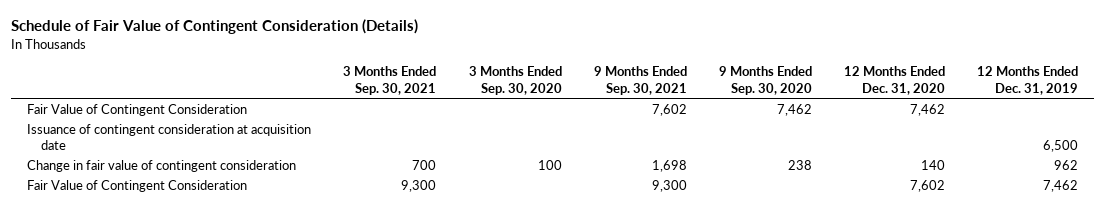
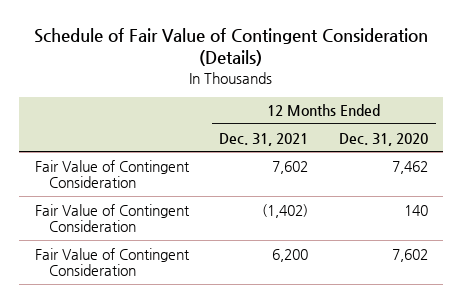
- | 3 Months Ended Sep. 30, 2021 | 3 Months Ended Sep. 30, 2020 | 9 Months Ended Sep. 30, 2021 | 9 Months Ended Sep. 30, 2020 | 12 Months Ended Dec. 31, 2020 | 12 Months Ended Dec. 31, 2019
+ | 12 Months Ended Dec. 31, 2021 | 12 Months Ended Dec. 31, 2020
- Issuance of contingent consideration at acquisition date | | | | | | 6,500
- Change in fair value of contingent consideration | 700 | 100 | 1,698 | 238 | 140 | 962
+ Fair Value of Contingent Consideration | (1,402) | 140

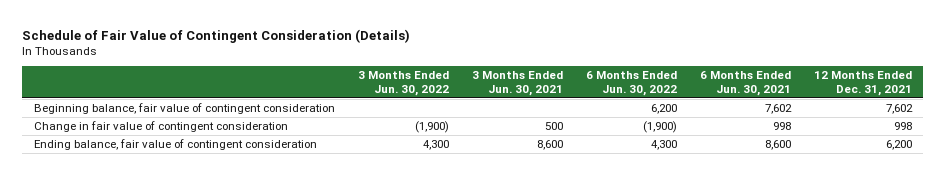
- | 12 Months Ended Dec. 31, 2021 | 12 Months Ended Dec. 31, 2020
+ | 3 Months Ended Jun. 30, 2022 | 3 Months Ended Jun. 30, 2021 | 6 Months Ended Jun. 30, 2022 | 6 Months Ended Jun. 30, 2021 | 12 Months Ended Dec. 31, 2021
- Fair Value of Contingent Consideration | 7,602 | 7,462
- Fair Value of Contingent Consideration | (1,402) | 140
- Fair Value of Contingent Consideration | 6,200 | 7,602
+ Beginning balance, fair value of contingent consideration | | | 6,200 | 7,602 | 7,602
+ Change in fair value of contingent consideration | (1,900) | 500 | (1,900) | 998 | 998
+ Ending balance, fair value of contingent consideration | 4,300 | 8,600 | 4,300 | 8,600 | 6,200

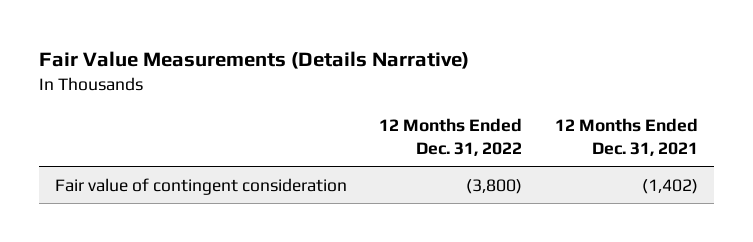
- Schedule of Fair Value of Contingent Consideration (Details)
+ Fair Value Measurements (Details Narrative)
- | 3 Months Ended Jun. 30, 2022 | 3 Months Ended Jun. 30, 2021 | 6 Months Ended Jun. 30, 2022 | 6 Months Ended Jun. 30, 2021 | 12 Months Ended Dec. 31, 2021
+ | 12 Months Ended Dec. 31, 2022 | 12 Months Ended Dec. 31, 2021
- Beginning balance, fair value of contingent consideration | | | 6,200 | 7,602 | 7,602
- Change in fair value of contingent consideration | (1,900) | 500 | (1,900) | 998 | 998
- Ending balance, fair value of contingent consideration | 4,300 | 8,600 | 4,300 | 8,600 | 6,200
+ Fair value of contingent consideration | (3,800) | (1,402)

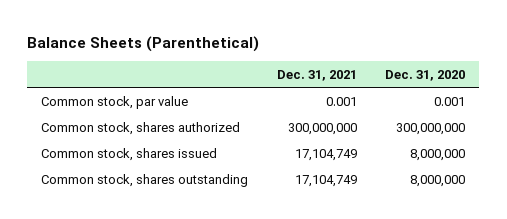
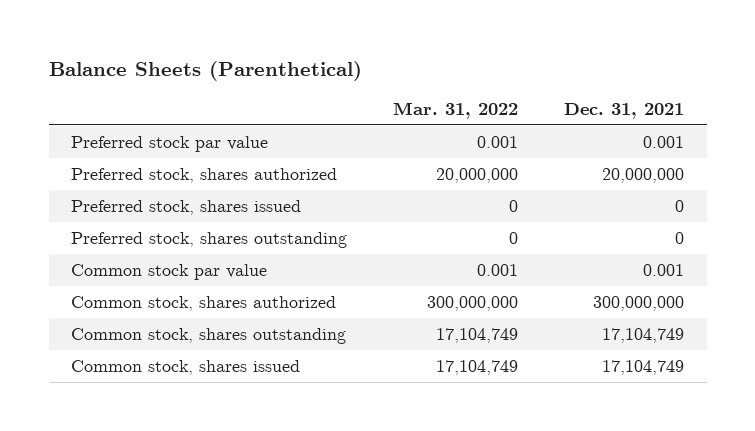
- | Dec. 31, 2021 | Dec. 31, 2020
+ | Mar. 31, 2022 | Dec. 31, 2021
- Common stock, par value | 0.001 | 0.001
+ Preferred stock par value | 0.001 | 0.001
+ Preferred stock, shares authorized | 20,000,000 | 20,000,000
+ Preferred stock, shares issued | 0 | 0
+ Preferred stock, shares outstanding | 0 | 0
+ Common stock par value | 0.001 | 0.001
moved down: Common stock, shares issued | 17,104,749 | 17,104,749

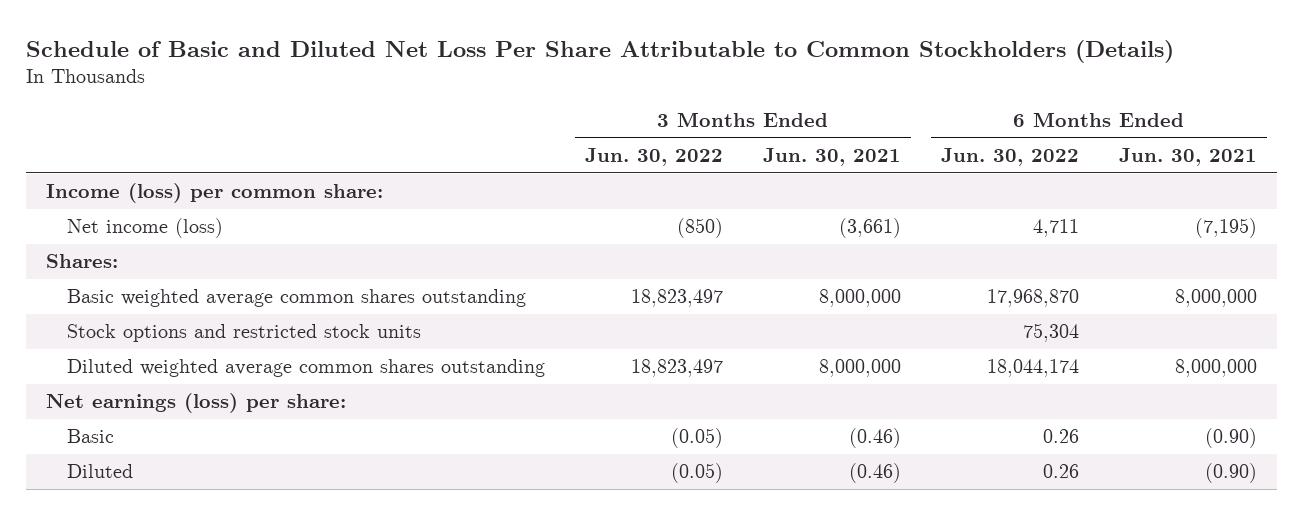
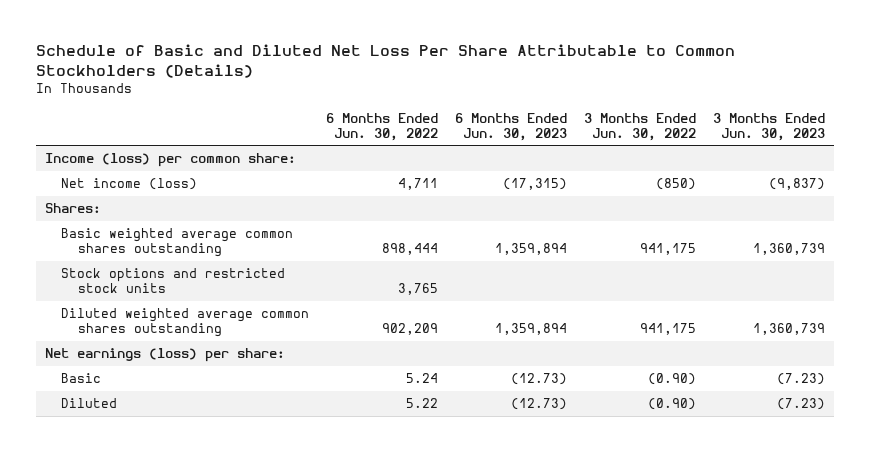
- | 3 Months Ended Jun. 30, 2022 | 3 Months Ended Jun. 30, 2021 | 6 Months Ended Jun. 30, 2022 | 6 Months Ended Jun. 30, 2021
+ | 6 Months Ended Jun. 30, 2022 | 6 Months Ended Jun. 30, 2023 | 3 Months Ended Jun. 30, 2022 | 3 Months Ended Jun. 30, 2023
- Basic weighted average common shares outstanding | 18,823,497 | 8,000,000 | 17,968,870 | 8,000,000
- Stock options and restricted stock units | | | 75,304 |
- Diluted weighted average common shares outstanding | 18,823,497 | 8,000,000 | 18,044,174 | 8,000,000
+ Basic weighted average common shares outstanding | 898,444 | 1,359,894 | 941,175 | 1,360,739
+ Stock options and restricted stock units | 3,765 | | |
+ Diluted weighted average common shares outstanding | 902,209 | 1,359,894 | 941,175 | 1,360,739
- Basic | (0.05) | (0.46) | 0.26 | (0.90)
- Diluted | (0.05) | (0.46) | 0.26 | (0.90)
+ Basic | 5.24 | (12.73) | (0.90) | (7.23)
+ Diluted | 5.22 | (12.73) | (0.90) | (7.23)

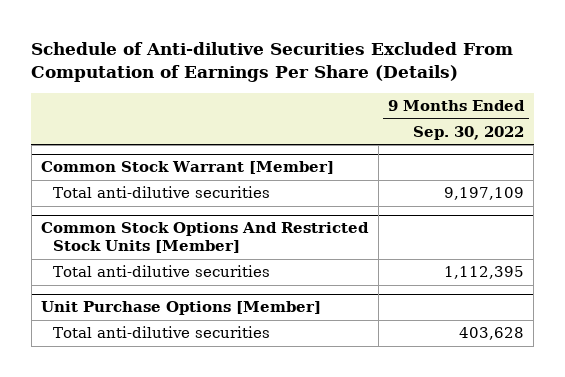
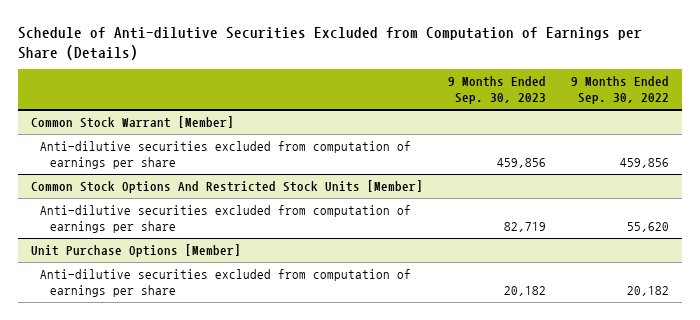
- Schedule of Anti-dilutive Securities Excluded From Computation of Earnings Per Share (Details)
+ Schedule of Anti-dilutive Securities Excluded from Computation of Earnings per Share (Details)
- | 9 Months Ended Sep. 30, 2022
+ | 9 Months Ended Sep. 30, 2023 | 9 Months Ended Sep. 30, 2022
@ Common Stock Warrant [Member]
- Total anti-dilutive securities | 9,197,109
+ Anti-dilutive securities excluded from computation of earnings per share | 459,856 | 459,856
@ Common Stock Options And Restricted Stock Units [Member]
- Total anti-dilutive securities | 1,112,395
+ Anti-dilutive securities excluded from computation of earnings per share | 82,719 | 55,620
@ Unit Purchase Options [Member]
- Total anti-dilutive securities | 403,628
+ Anti-dilutive securities excluded from computation of earnings per share | 20,182 | 20,182

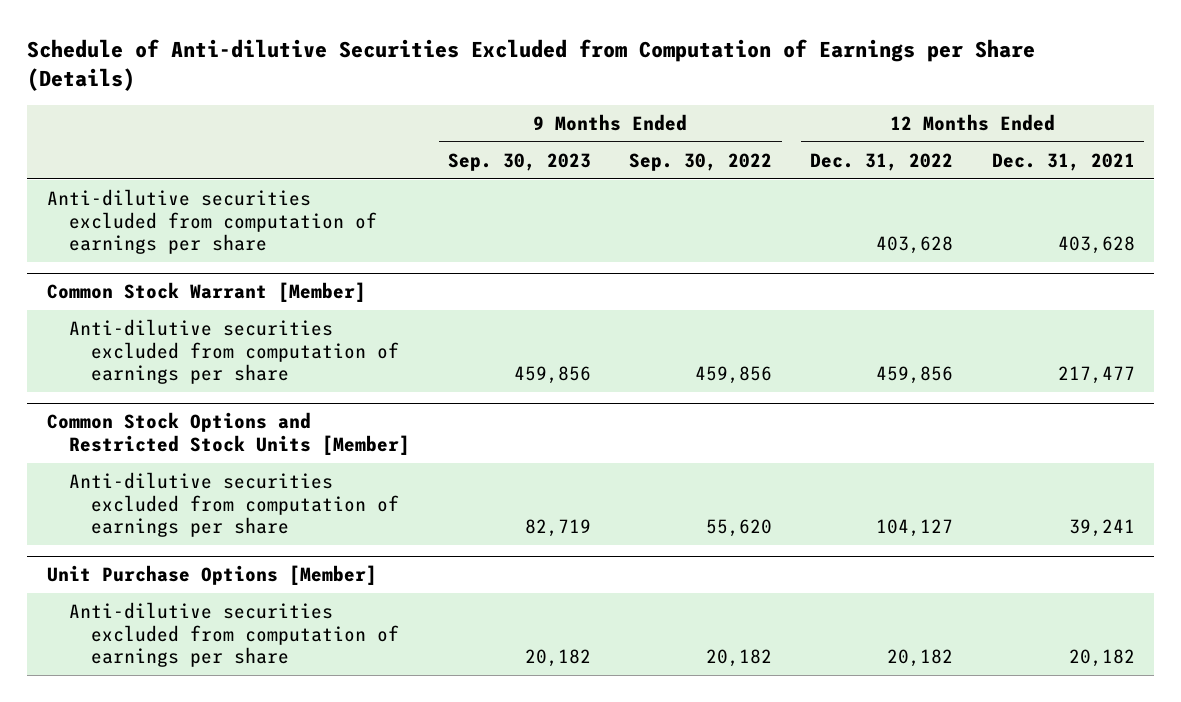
- | 9 Months Ended Sep. 30, 2023 | 9 Months Ended Sep. 30, 2022
+ | 9 Months Ended Sep. 30, 2023 | 9 Months Ended Sep. 30, 2022 | 12 Months Ended Dec. 31, 2022 | 12 Months Ended Dec. 31, 2021
+ Anti-dilutive securities excluded from computation of earnings per share | | | 403,628 | 403,628
- Common Stock Options And Restricted Stock Units [Member]
+ Common Stock Options and Restricted Stock Units [Member]

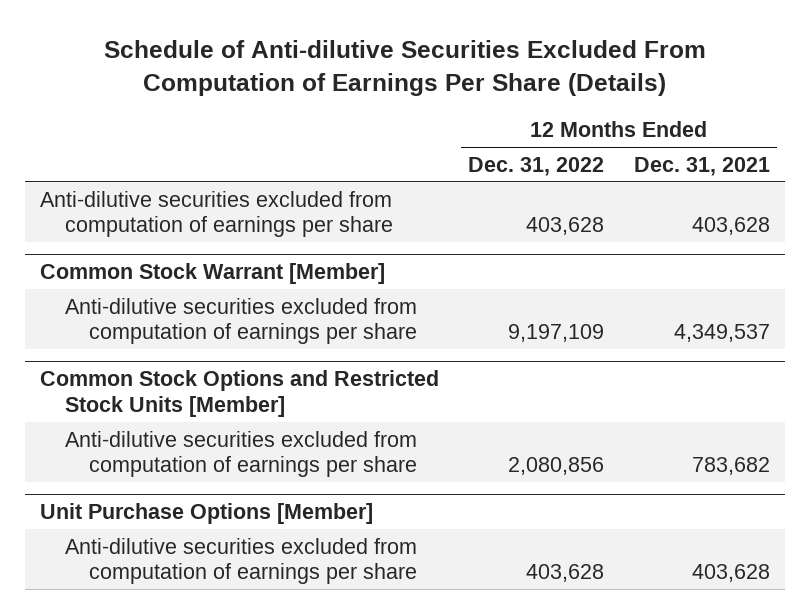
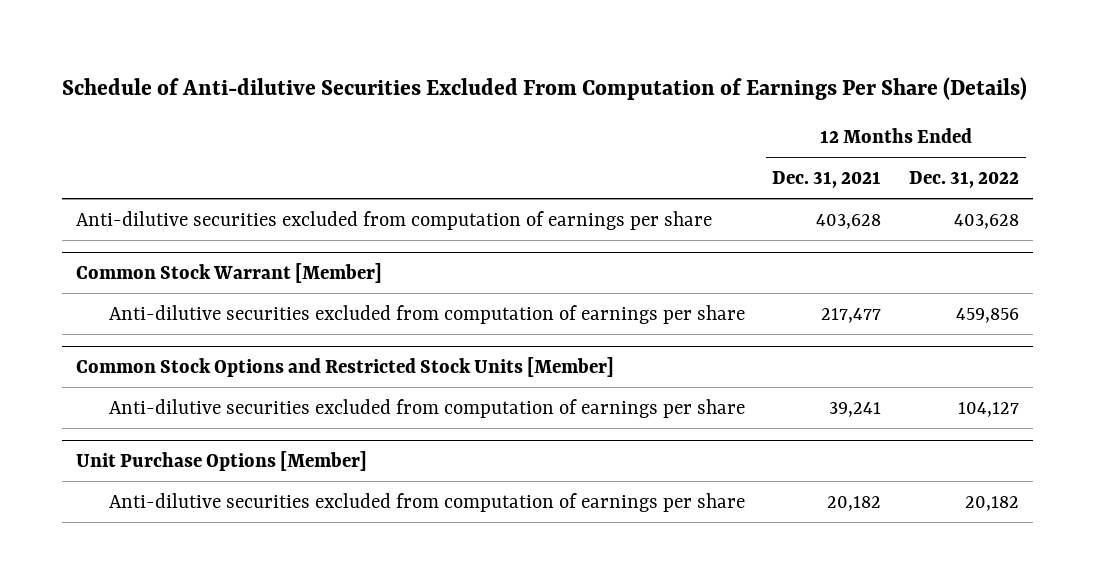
- | 12 Months Ended Dec. 31, 2022 | 12 Months Ended Dec. 31, 2021
+ | 12 Months Ended Dec. 31, 2021 | 12 Months Ended Dec. 31, 2022
@ Common Stock Warrant [Member]
- Anti-dilutive securities excluded from computation of earnings per share | 9,197,109 | 4,349,537
+ Anti-dilutive securities excluded from computation of earnings per share | 217,477 | 459,856
@ Common Stock Options and Restricted Stock Units [Member]
- Anti-dilutive securities excluded from computation of earnings per share | 2,080,856 | 783,682
+ Anti-dilutive securities excluded from computation of earnings per share | 39,241 | 104,127
@ Unit Purchase Options [Member]
- Anti-dilutive securities excluded from computation of earnings per share | 403,628 | 403,628
+ Anti-dilutive securities excluded from computation of earnings per share | 20,182 | 20,182

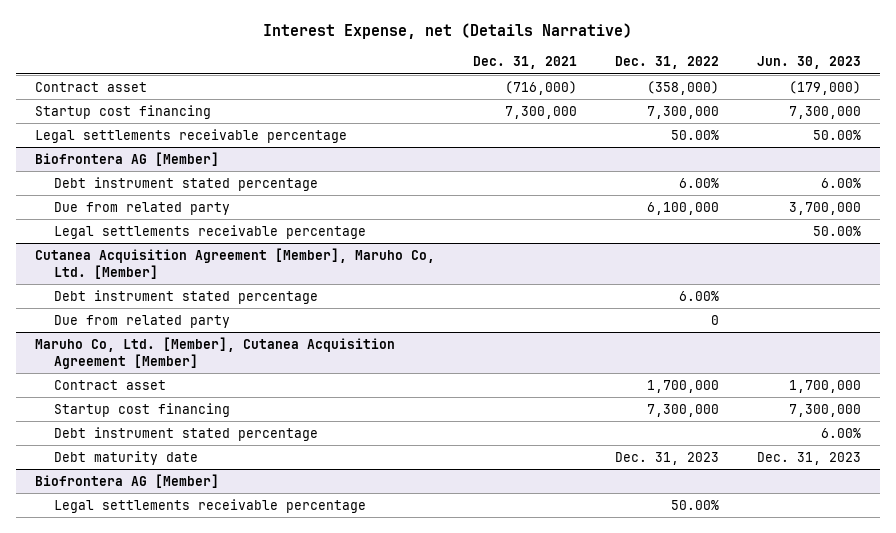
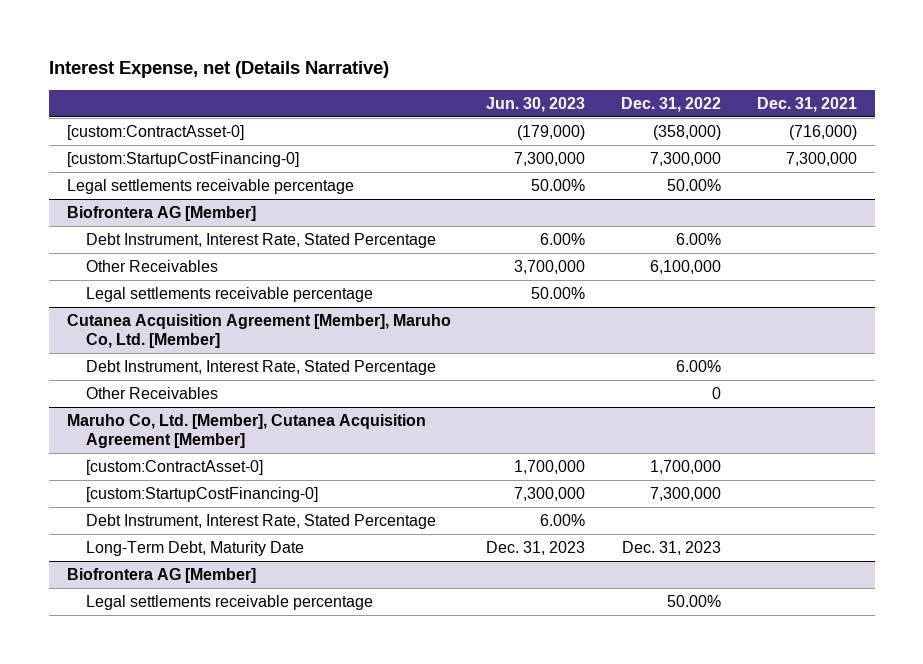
- | Dec. 31, 2021 | Dec. 31, 2022 | Jun. 30, 2023
+ | Jun. 30, 2023 | Dec. 31, 2022 | Dec. 31, 2021
- Contract asset | (716,000) | (358,000) | (179,000)
- Startup cost financing | 7,300,000 | 7,300,000 | 7,300,000
+ [custom:ContractAsset-0] | (179,000) | (358,000) | (716,000)
+ [custom:StartupCostFinancing-0] | 7,300,000 | 7,300,000 | 7,300,000
@ Biofrontera AG [Member]
- Debt instrument stated percentage | | 6.00% | 6.00%
- Due from related party | | 6,100,000 | 3,700,000
+ Debt Instrument, Interest Rate, Stated Percentage | 6.00% | 6.00% |
+ Other Receivables | 3,700,000 | 6,100,000 |
@ Cutanea Acquisition Agreement [Member], Maruho Co, Ltd. [Member]
- Debt instrument stated percentage | | 6.00% |
- Due from related party | | 0 |
+ Debt Instrument, Interest Rate, Stated Percentage | | 6.00% |
+ Other Receivables | | 0 |
@ Maruho Co, Ltd. [Member], Cutanea Acquisition Agreement [Member]
- Contract asset | | 1,700,000 | 1,700,000
- Startup cost financing | | 7,300,000 | 7,300,000
- Debt instrument stated percentage | | | 6.00%
- Debt maturity date | | Dec. 31, 2023 | Dec. 31, 2023
+ [custom:ContractAsset-0] | 1,700,000 | 1,700,000 |
+ [custom:StartupCostFinancing-0] | 7,300,000 | 7,300,000 |
+ Debt Instrument, Interest Rate, Stated Percentage | 6.00% | |
+ Long-Term Debt, Maturity Date | Dec. 31, 2023 | Dec. 31, 2023 |

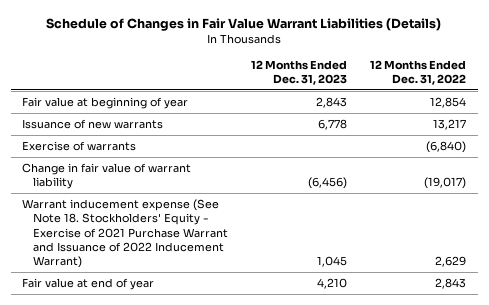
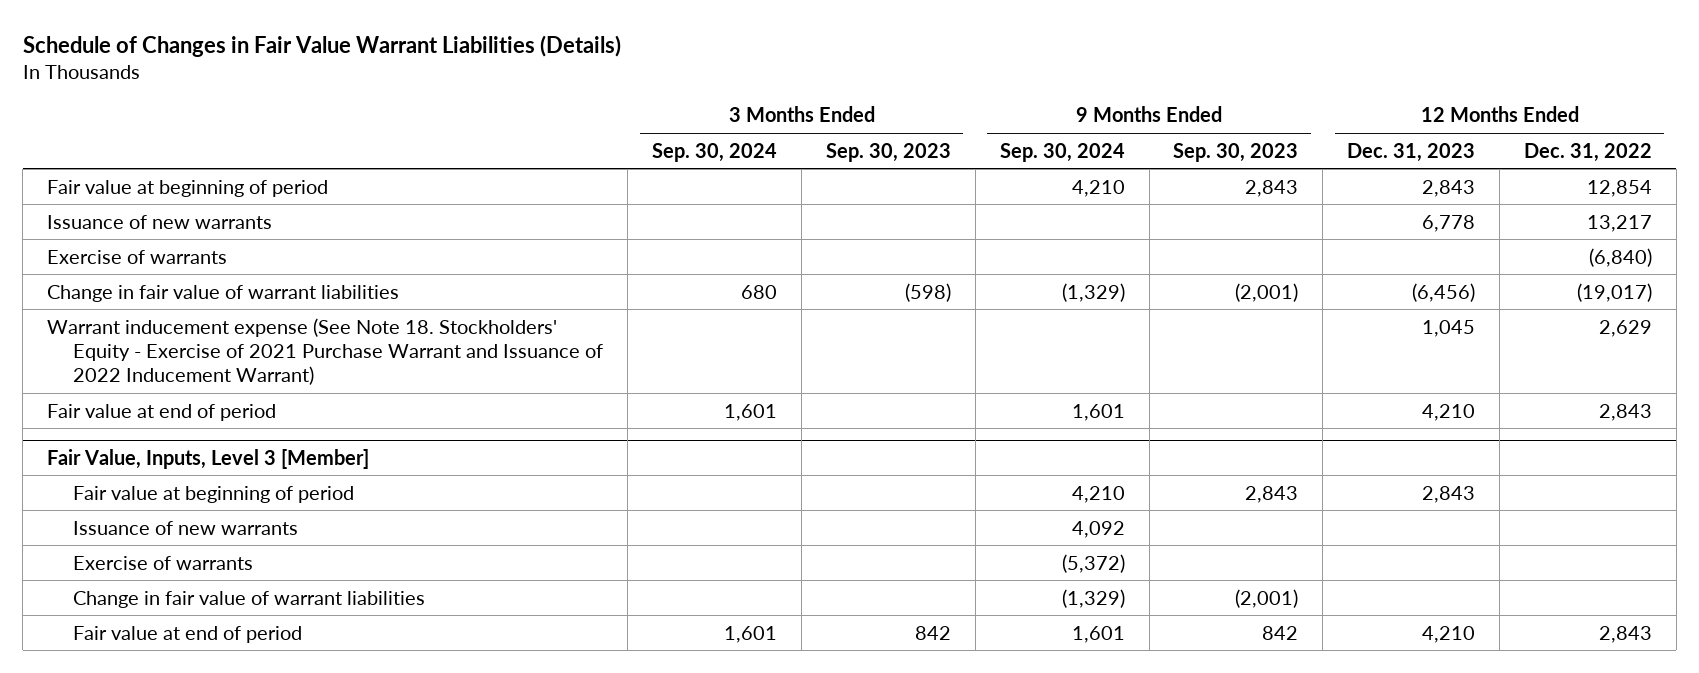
- | 12 Months Ended Dec. 31, 2023 | 12 Months Ended Dec. 31, 2022
+ | 3 Months Ended Sep. 30, 2024 | 3 Months Ended Sep. 30, 2023 | 9 Months Ended Sep. 30, 2024 | 9 Months Ended Sep. 30, 2023 | 12 Months Ended Dec. 31, 2023 | 12 Months Ended Dec. 31, 2022
- Fair value at beginning of year | 2,843 | 12,854
+ Fair value at beginning of period | | | 4,210 | 2,843 | 2,843 | 12,854
- Change in fair value of warrant liability | (6,456) | (19,017)
+ Change in fair value of warrant liabilities | 680 | (598) | (1,329) | (2,001) | (6,456) | (19,017)
- Fair value at end of year | 4,210 | 2,843
+ Fair value at end of period | 1,601 | | 1,601 | | 4,210 | 2,843
+ Fair Value, Inputs, Level 3 [Member]
+ Fair value at beginning of period | | | 4,210 | 2,843 | 2,843 |
+ Issuance of new warrants | | | 4,092 | | |
+ Exercise of warrants | | | (5,372) | | |
+ Change in fair value of warrant liabilities | | | (1,329) | (2,001) | |
+ Fair value at end of period | 1,601 | 842 | 1,601 | 842 | 4,210 | 2,843

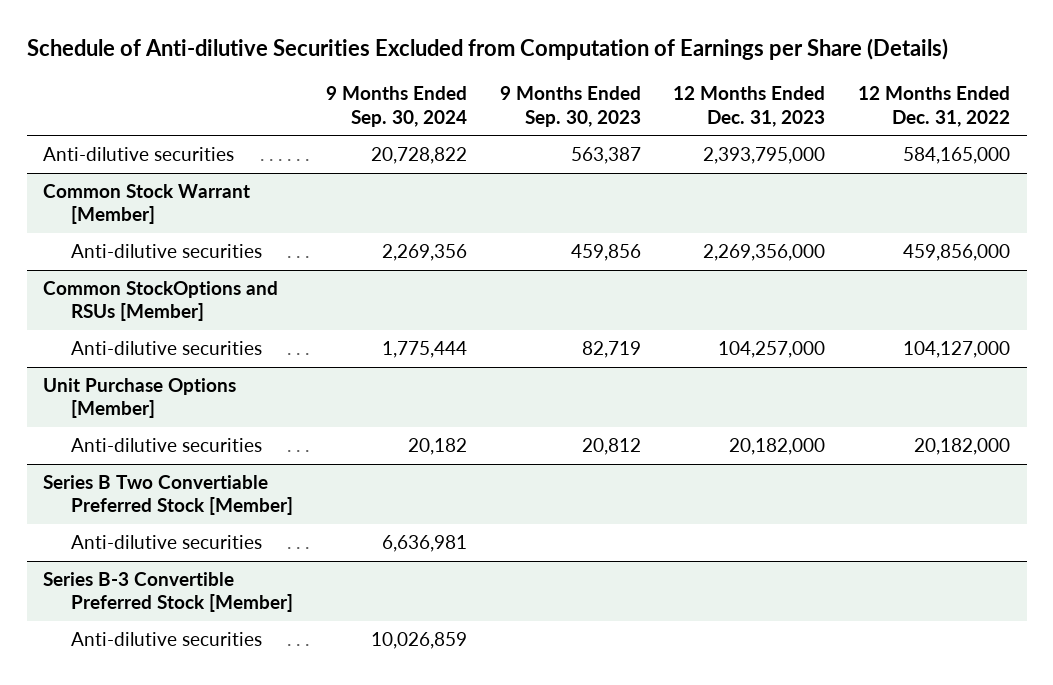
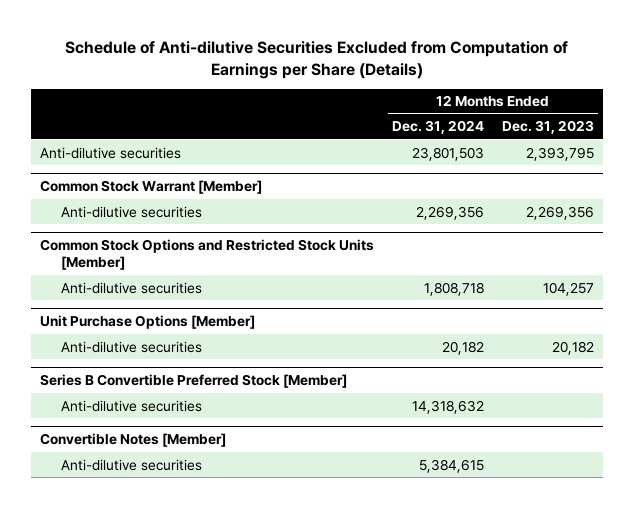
- | 9 Months Ended Sep. 30, 2024 | 9 Months Ended Sep. 30, 2023 | 12 Months Ended Dec. 31, 2023 | 12 Months Ended Dec. 31, 2022
+ | 12 Months Ended Dec. 31, 2024 | 12 Months Ended Dec. 31, 2023
- Anti-dilutive securities | 20,728,822 | 563,387 | 2,393,795,000 | 584,165,000
+ Anti-dilutive securities | 23,801,503 | 2,393,795
@ Common Stock Warrant [Member]
- Anti-dilutive securities | 2,269,356 | 459,856 | 2,269,356,000 | 459,856,000
- Common StockOptions and RSUs [Member]
- Anti-dilutive securities | 1,775,444 | 82,719 | 104,257,000 | 104,127,000
@ Common Stock Warrant [Member]
+ Anti-dilutive securities | 2,269,356 | 2,269,356
+ Common Stock Options and Restricted Stock Units [Member]
+ Anti-dilutive securities | 1,808,718 | 104,257
@ Unit Purchase Options [Member]
- Anti-dilutive securities | 20,182 | 20,812 | 20,182,000 | 20,182,000
- Series B Two Convertiable Preferred Stock [Member]
@ Unit Purchase Options [Member]
+ Anti-dilutive securities | 20,182 | 20,182
+ Series B Convertible Preferred Stock [Member]
- Series B-3 Convertible Preferred Stock [Member]
+ Convertible Notes [Member]

